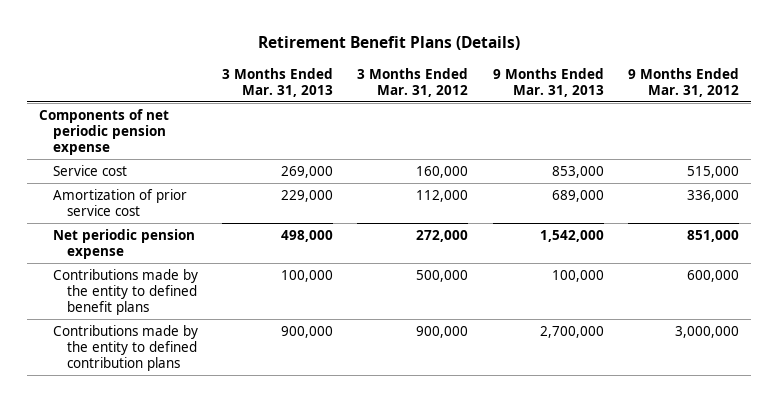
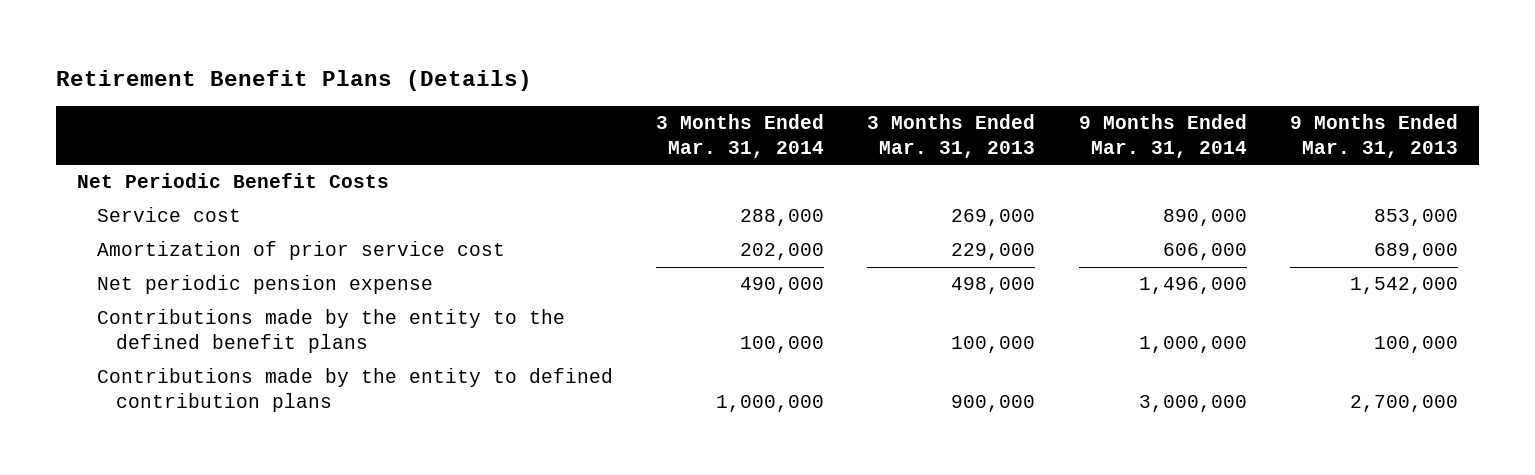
- | 3 Months Ended Mar. 31, 2013 | 3 Months Ended Mar. 31, 2012 | 9 Months Ended Mar. 31, 2013 | 9 Months Ended Mar. 31, 2012
+ | 3 Months Ended Mar. 31, 2014 | 3 Months Ended Mar. 31, 2013 | 9 Months Ended Mar. 31, 2014 | 9 Months Ended Mar. 31, 2013
- Components of net periodic pension expense
+ Net Periodic Benefit Costs
- Contributions made by the entity to defined benefit plans | 100,000 | 500,000 | 100,000 | 600,000
+ Contributions made by the entity to the defined benefit plans | 100,000 | 100,000 | 1,000,000 | 100,000

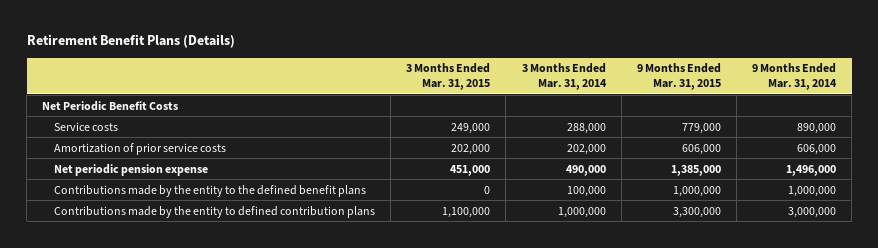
- | 3 Months Ended Mar. 31, 2014 | 3 Months Ended Mar. 31, 2013 | 9 Months Ended Mar. 31, 2014 | 9 Months Ended Mar. 31, 2013
+ | 3 Months Ended Mar. 31, 2015 | 3 Months Ended Mar. 31, 2014 | 9 Months Ended Mar. 31, 2015 | 9 Months Ended Mar. 31, 2014
- Service cost | 288,000 | 269,000 | 890,000 | 853,000
- Amortization of prior service cost | 202,000 | 229,000 | 606,000 | 689,000
+ Service costs | 249,000 | 288,000 | 779,000 | 890,000
+ Amortization of prior service costs | 202,000 | 202,000 | 606,000 | 606,000

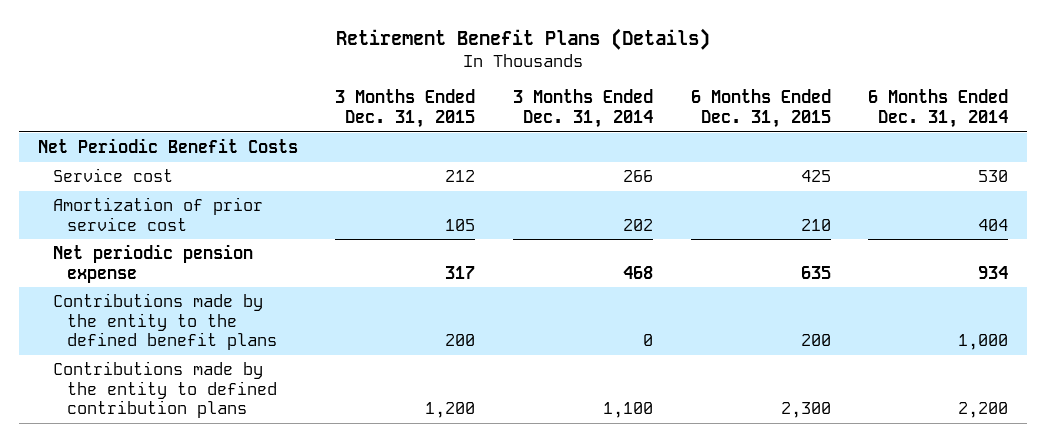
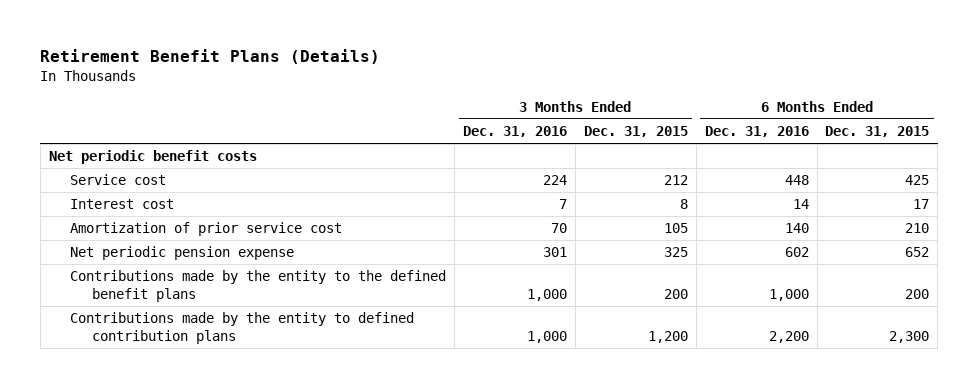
- | 3 Months Ended Dec. 31, 2015 | 3 Months Ended Dec. 31, 2014 | 6 Months Ended Dec. 31, 2015 | 6 Months Ended Dec. 31, 2014
+ | 3 Months Ended Dec. 31, 2016 | 3 Months Ended Dec. 31, 2015 | 6 Months Ended Dec. 31, 2016 | 6 Months Ended Dec. 31, 2015
- Net Periodic Benefit Costs
+ Net periodic benefit costs
+ Interest cost | 7 | 8 | 14 | 17
- Net periodic pension expense | 317 | 468 | 635 | 934
+ Net periodic pension expense | 301 | 325 | 602 | 652

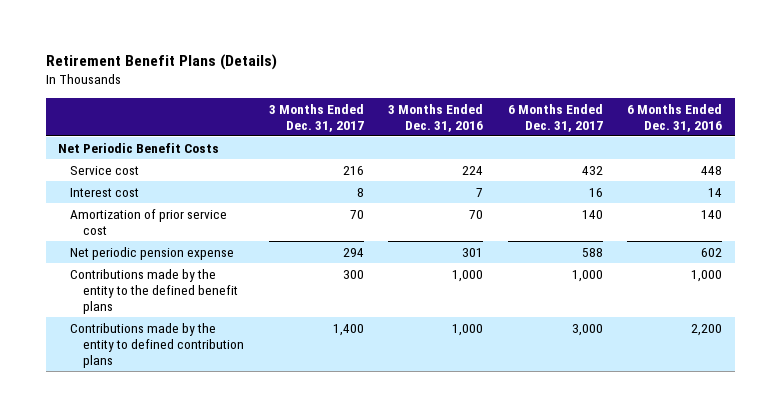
- | 3 Months Ended Dec. 31, 2016 | 3 Months Ended Dec. 31, 2015 | 6 Months Ended Dec. 31, 2016 | 6 Months Ended Dec. 31, 2015
+ | 3 Months Ended Dec. 31, 2017 | 3 Months Ended Dec. 31, 2016 | 6 Months Ended Dec. 31, 2017 | 6 Months Ended Dec. 31, 2016
- Net periodic benefit costs
+ Net Periodic Benefit Costs

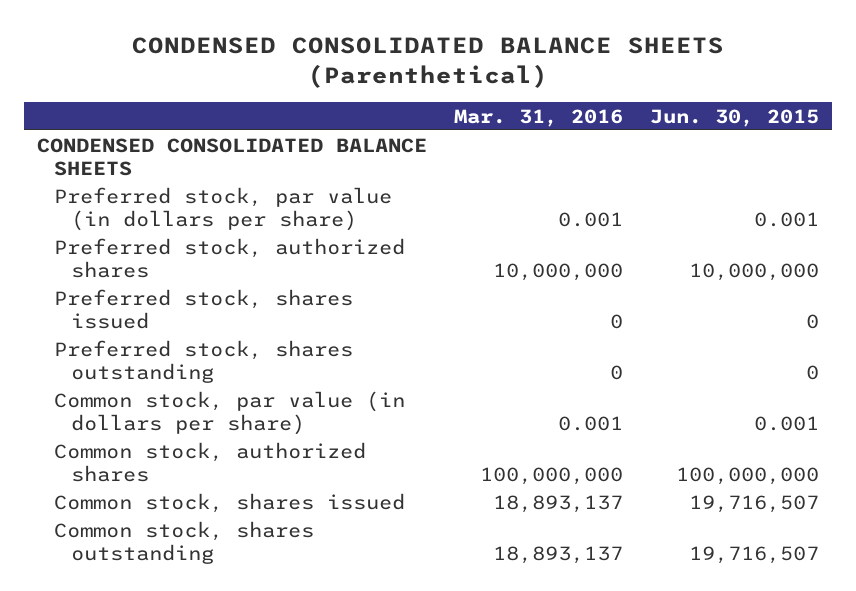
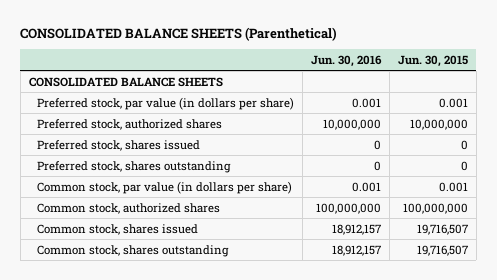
- CONDENSED CONSOLIDATED BALANCE SHEETS (Parenthetical)
+ CONSOLIDATED BALANCE SHEETS (Parenthetical)
- | Mar. 31, 2016 | Jun. 30, 2015
+ | Jun. 30, 2016 | Jun. 30, 2015
- CONDENSED CONSOLIDATED BALANCE SHEETS
+ CONSOLIDATED BALANCE SHEETS

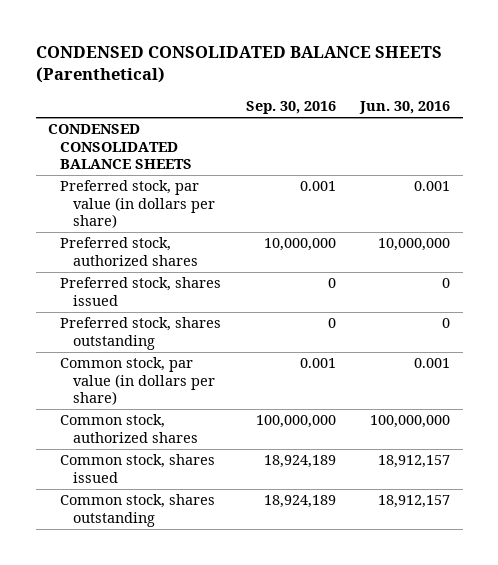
- CONSOLIDATED BALANCE SHEETS (Parenthetical)
+ CONDENSED CONSOLIDATED BALANCE SHEETS (Parenthetical)
- | Jun. 30, 2016 | Jun. 30, 2015
+ | Sep. 30, 2016 | Jun. 30, 2016
- CONSOLIDATED BALANCE SHEETS
+ CONDENSED CONSOLIDATED BALANCE SHEETS

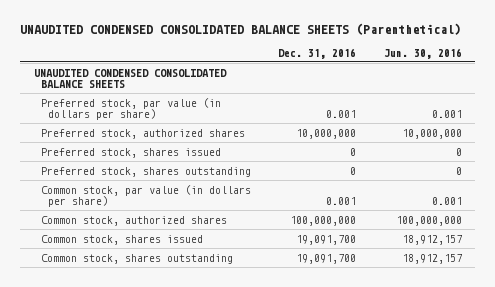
- CONDENSED CONSOLIDATED BALANCE SHEETS (Parenthetical)
+ UNAUDITED CONDENSED CONSOLIDATED BALANCE SHEETS (Parenthetical)
- | Sep. 30, 2016 | Jun. 30, 2016
+ | Dec. 31, 2016 | Jun. 30, 2016
- CONDENSED CONSOLIDATED BALANCE SHEETS
+ UNAUDITED CONDENSED CONSOLIDATED BALANCE SHEETS

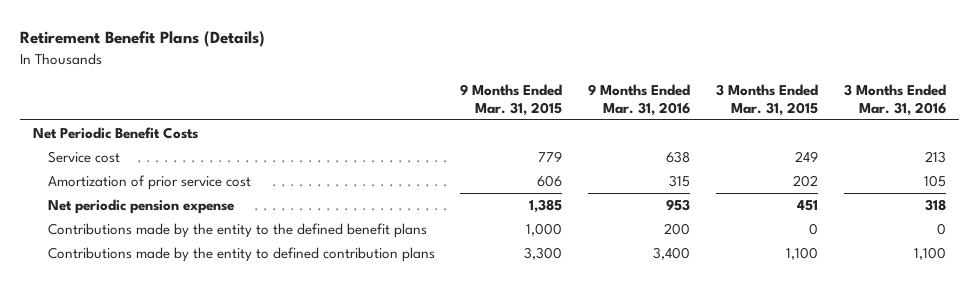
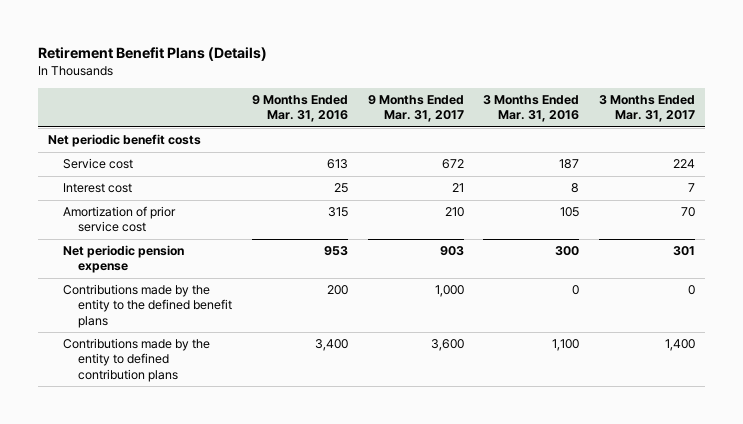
- | 9 Months Ended Mar. 31, 2015 | 9 Months Ended Mar. 31, 2016 | 3 Months Ended Mar. 31, 2015 | 3 Months Ended Mar. 31, 2016
+ | 9 Months Ended Mar. 31, 2016 | 9 Months Ended Mar. 31, 2017 | 3 Months Ended Mar. 31, 2016 | 3 Months Ended Mar. 31, 2017
- Net Periodic Benefit Costs
- Service cost | 779 | 638 | 249 | 213
+ Net periodic benefit costs
+ Service cost | 613 | 672 | 187 | 224
+ Interest cost | 25 | 21 | 8 | 7
- Net periodic pension expense | 1,385 | 953 | 451 | 318
+ Net periodic pension expense | 953 | 903 | 300 | 301

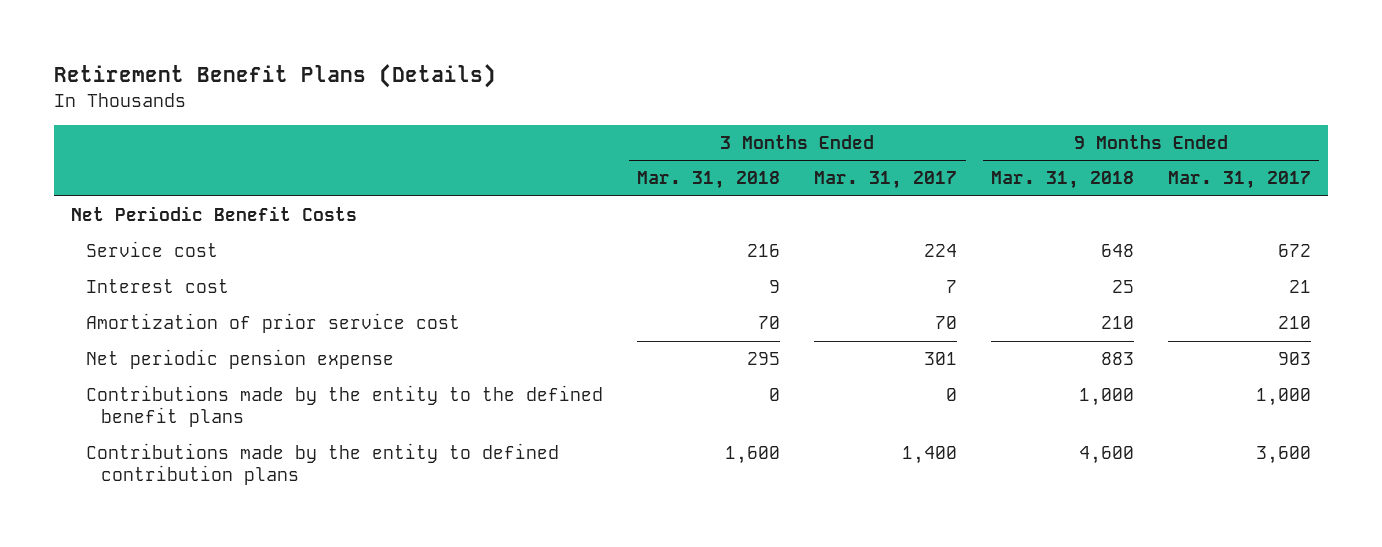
- | 9 Months Ended Mar. 31, 2016 | 9 Months Ended Mar. 31, 2017 | 3 Months Ended Mar. 31, 2016 | 3 Months Ended Mar. 31, 2017
+ | 3 Months Ended Mar. 31, 2018 | 3 Months Ended Mar. 31, 2017 | 9 Months Ended Mar. 31, 2018 | 9 Months Ended Mar. 31, 2017
- Net periodic benefit costs
+ Net Periodic Benefit Costs

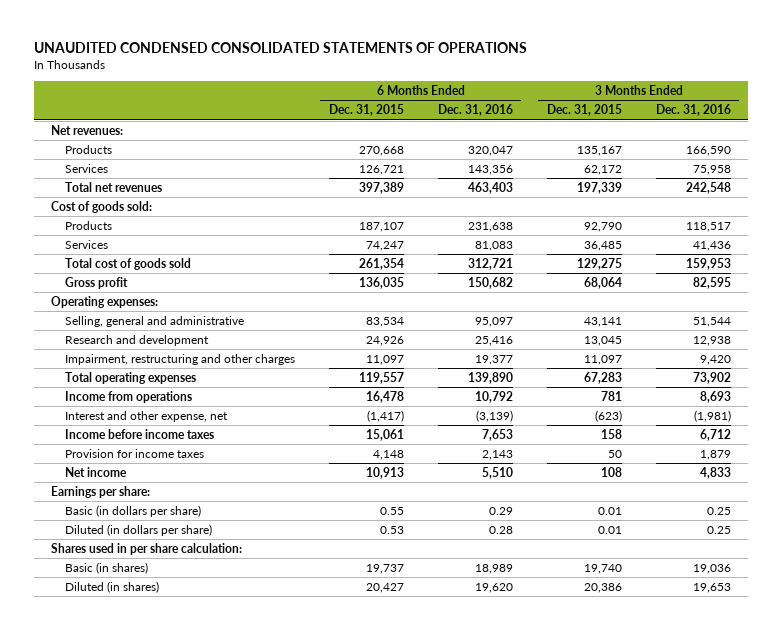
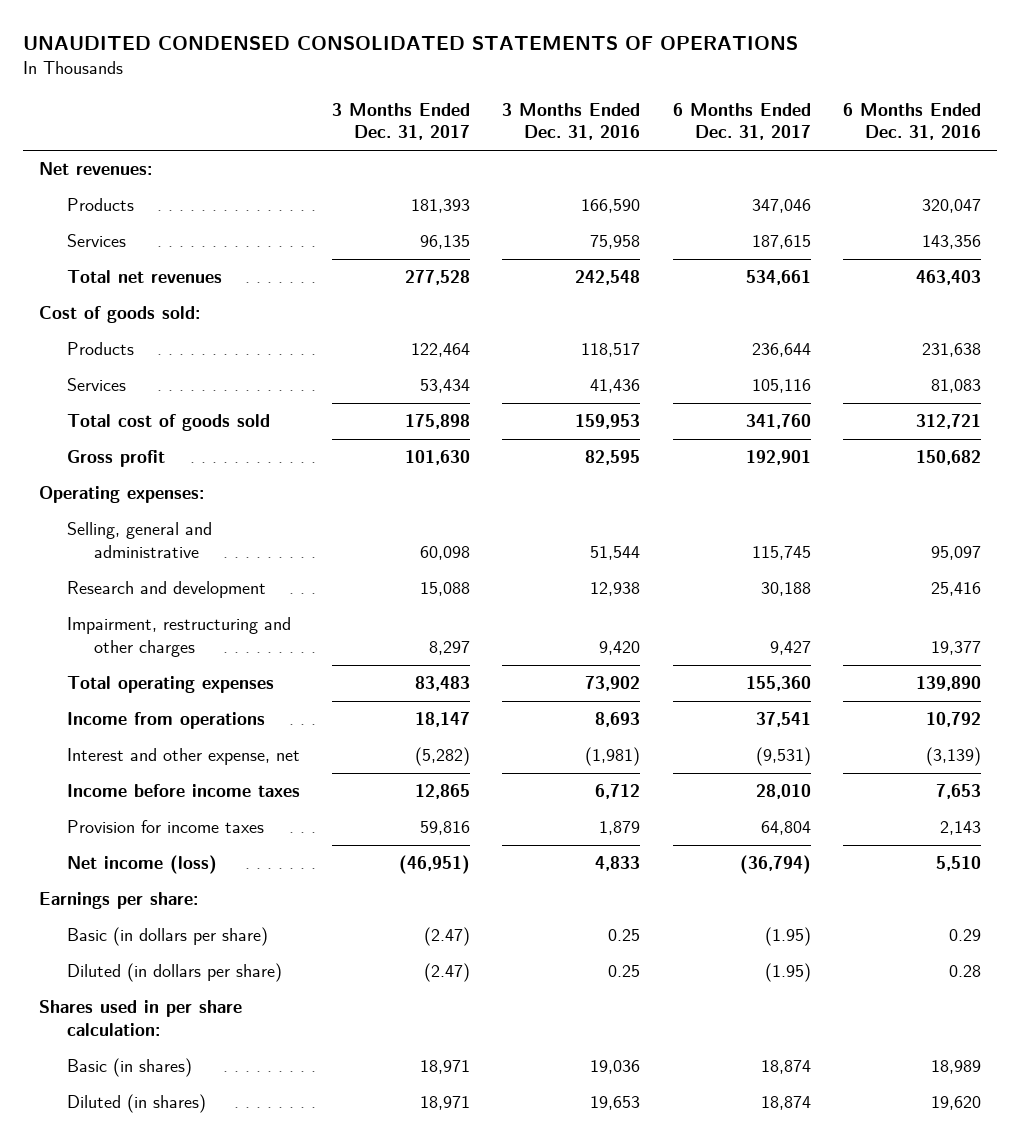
- | 6 Months Ended Dec. 31, 2015 | 6 Months Ended Dec. 31, 2016 | 3 Months Ended Dec. 31, 2015 | 3 Months Ended Dec. 31, 2016
+ | 3 Months Ended Dec. 31, 2017 | 3 Months Ended Dec. 31, 2016 | 6 Months Ended Dec. 31, 2017 | 6 Months Ended Dec. 31, 2016
- Net income | 10,913 | 5,510 | 108 | 4,833
+ Net income (loss) | (46,951) | 4,833 | (36,794) | 5,510

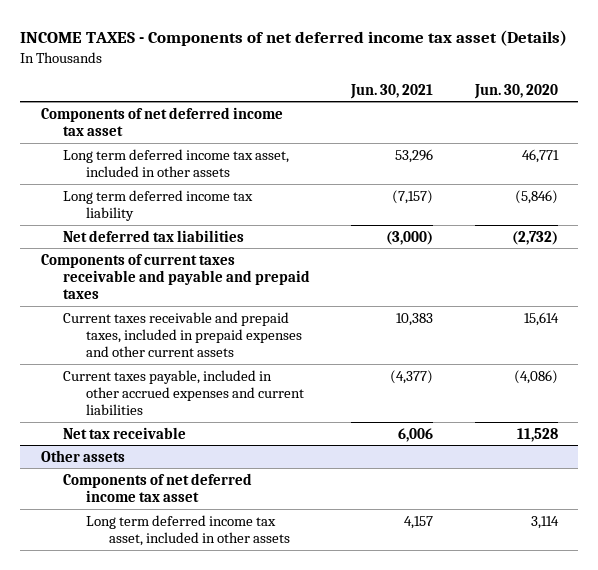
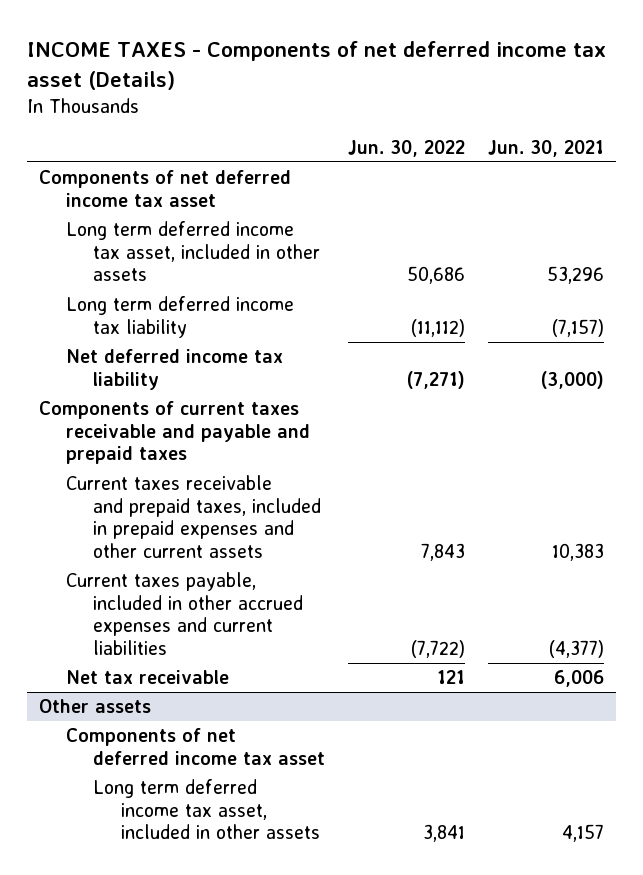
- | Jun. 30, 2021 | Jun. 30, 2020
+ | Jun. 30, 2022 | Jun. 30, 2021
- Net deferred tax liabilities | (3,000) | (2,732)
+ Net deferred income tax liability | (7,271) | (3,000)

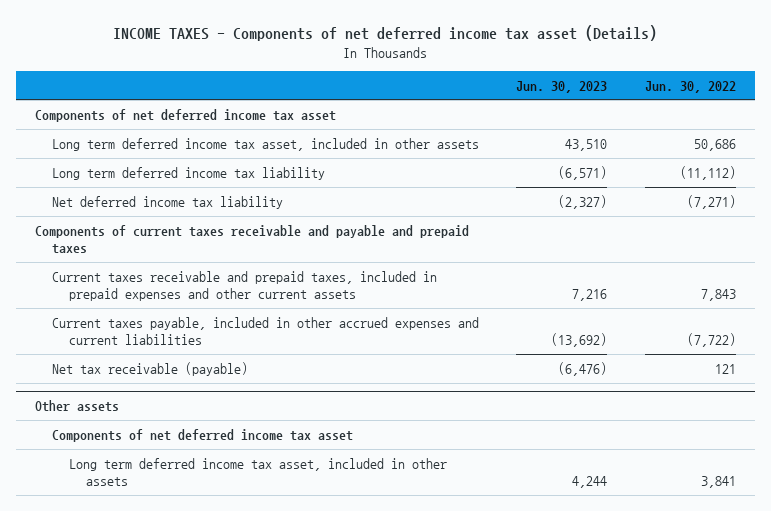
- | Jun. 30, 2022 | Jun. 30, 2021
+ | Jun. 30, 2023 | Jun. 30, 2022
- Net tax receivable | 121 | 6,006
+ Net tax receivable (payable) | (6,476) | 121

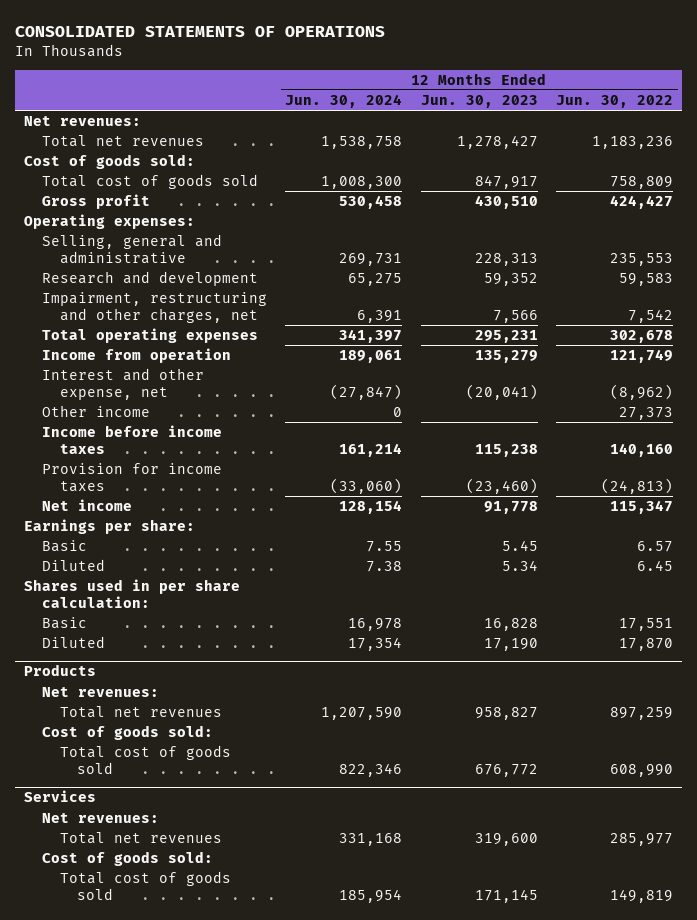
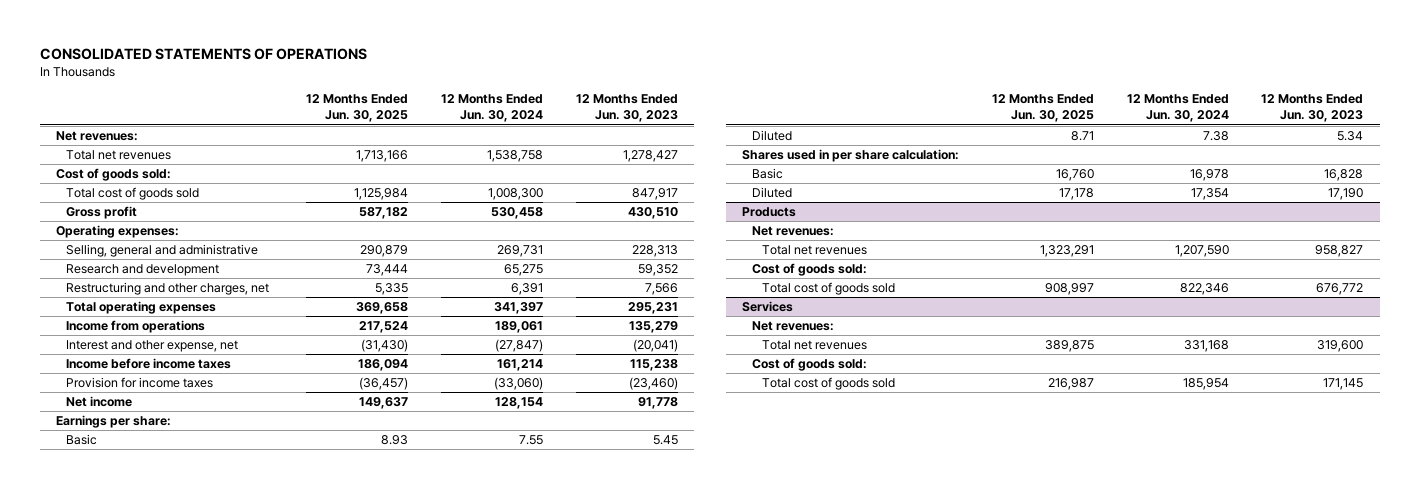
- | 12 Months Ended Jun. 30, 2024 | 12 Months Ended Jun. 30, 2023 | 12 Months Ended Jun. 30, 2022
+ | 12 Months Ended Jun. 30, 2025 | 12 Months Ended Jun. 30, 2024 | 12 Months Ended Jun. 30, 2023
- Impairment, restructuring and other charges, net | 6,391 | 7,566 | 7,542
+ Restructuring and other charges, net | 5,335 | 6,391 | 7,566
- Income from operation | 189,061 | 135,279 | 121,749
+ Income from operations | 217,524 | 189,061 | 135,279
- Other income | 0 | | 27,373

